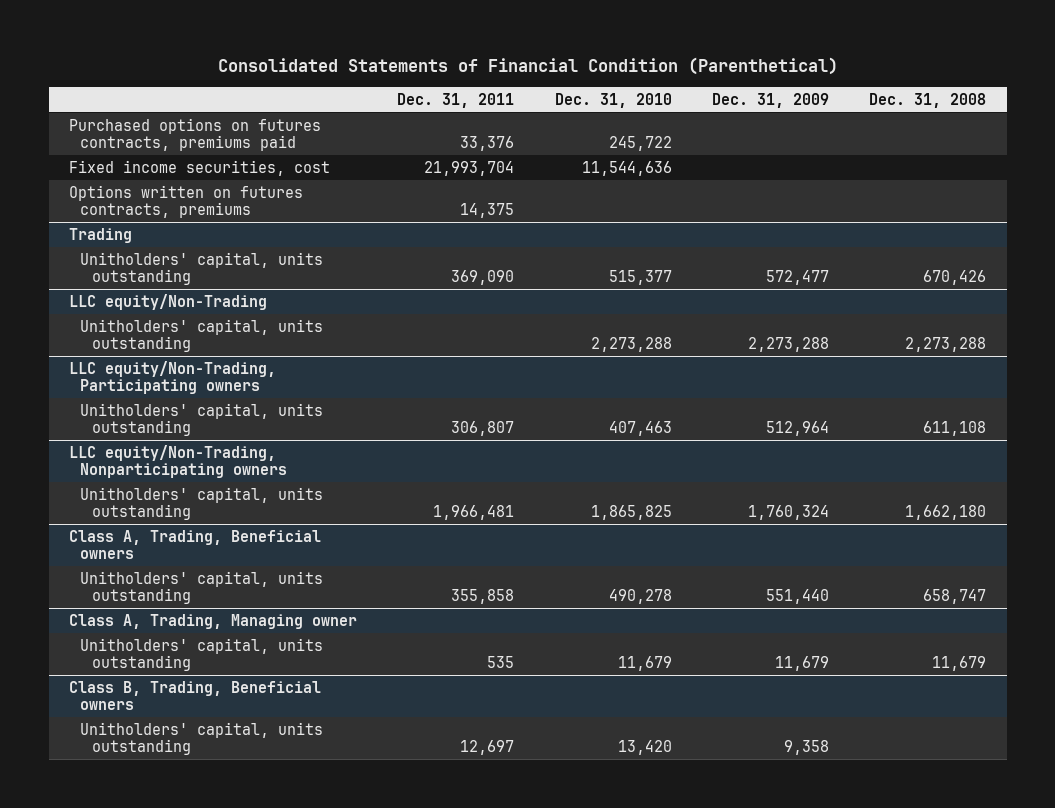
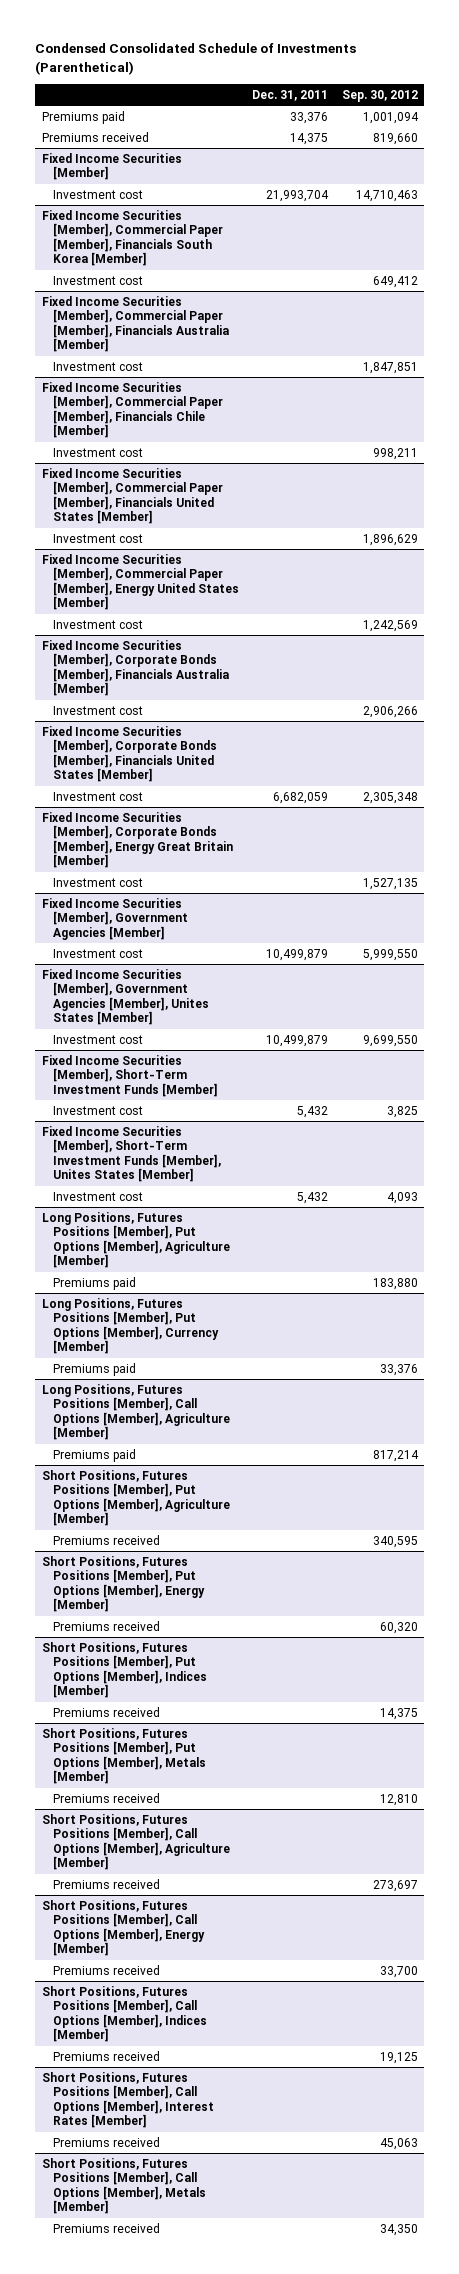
- Consolidated Statements of Financial Condition (Parenthetical)
+ Condensed Consolidated Schedule of Investments (Parenthetical)
- | Dec. 31, 2011 | Dec. 31, 2010 | Dec. 31, 2009 | Dec. 31, 2008
+ | Dec. 31, 2011 | Sep. 30, 2012
- Purchased options on futures contracts, premiums paid | 33,376 | 245,722 | |
- Fixed income securities, cost | 21,993,704 | 11,544,636 | |
- Options written on futures contracts, premiums | 14,375 | | |
- Trading
- Unitholders' capital, units outstanding | 369,090 | 515,377 | 572,477 | 670,426
- LLC equity/Non-Trading
- Unitholders' capital, units outstanding | | 2,273,288 | 2,273,288 | 2,273,288
- LLC equity/Non-Trading, Participating owners
- Unitholders' capital, units outstanding | 306,807 | 407,463 | 512,964 | 611,108
- LLC equity/Non-Trading, Nonparticipating owners
- Unitholders' capital, units outstanding | 1,966,481 | 1,865,825 | 1,760,324 | 1,662,180
- Class A, Trading, Beneficial owners
- Unitholders' capital, units outstanding | 355,858 | 490,278 | 551,440 | 658,747
- Class A, Trading, Managing owner
- Unitholders' capital, units outstanding | 535 | 11,679 | 11,679 | 11,679
- Class B, Trading, Beneficial owners
- Unitholders' capital, units outstanding | 12,697 | 13,420 | 9,358 |
+ Premiums paid | 33,376 | 1,001,094
+ Premiums received | 14,375 | 819,660
+ Fixed Income Securities [Member]
+ Investment cost | 21,993,704 | 14,710,463
+ Fixed Income Securities [Member], Commercial Paper [Member], Financials South Korea [Member]
+ Investment cost | | 649,412
+ Fixed Income Securities [Member], Commercial Paper [Member], Financials Australia [Member]
+ Investment cost | | 1,847,851
+ Fixed Income Securities [Member], Commercial Paper [Member], Financials Chile [Member]
+ Investment cost | | 998,211
+ Fixed Income Securities [Member], Commercial Paper [Member], Financials United States [Member]
+ Investment cost | | 1,896,629
+ Fixed Income Securities [Member], Commercial Paper [Member], Energy United States [Member]
+ Investment cost | | 1,242,569
+ Fixed Income Securities [Member], Corporate Bonds [Member], Financials Australia [Member]
+ Investment cost | | 2,906,266
+ Fixed Income Securities [Member], Corporate Bonds [Member], Financials United States [Member]
+ Investment cost | 6,682,059 | 2,305,348
+ Fixed Income Securities [Member], Corporate Bonds [Member], Energy Great Britain [Member]
+ Investment cost | | 1,527,135
+ Fixed Income Securities [Member], Government Agencies [Member]
+ Investment cost | 10,499,879 | 5,999,550
+ Fixed Income Securities [Member], Government Agencies [Member], Unites States [Member]
+ Investment cost | 10,499,879 | 9,699,550
+ Fixed Income Securities [Member], Short-Term Investment Funds [Member]
+ Investment cost | 5,432 | 3,825
+ Fixed Income Securities [Member], Short-Term Investment Funds [Member], Unites States [Member]
+ Investment cost | 5,432 | 4,093
+ Long Positions, Futures Positions [Member], Put Options [Member], Agriculture [Member]
+ Premiums paid | | 183,880
+ Long Positions, Futures Positions [Member], Put Options [Member], Currency [Member]
+ Premiums paid | | 33,376
+ Long Positions, Futures Positions [Member], Call Options [Member], Agriculture [Member]
+ Premiums paid | | 817,214
+ Short Positions, Futures Positions [Member], Put Options [Member], Agriculture [Member]
+ Premiums received | | 340,595
+ Short Positions, Futures Positions [Member], Put Options [Member], Energy [Member]
+ Premiums received | | 60,320
+ Short Positions, Futures Positions [Member], Put Options [Member], Indices [Member]
+ Premiums received | | 14,375
+ Short Positions, Futures Positions [Member], Put Options [Member], Metals [Member]
+ Premiums received | | 12,810
+ Short Positions, Futures Positions [Member], Call Options [Member], Agriculture [Member]
+ Premiums received | | 273,697
+ Short Positions, Futures Positions [Member], Call Options [Member], Energy [Member]
+ Premiums received | | 33,700
+ Short Positions, Futures Positions [Member], Call Options [Member], Indices [Member]
+ Premiums received | | 19,125
+ Short Positions, Futures Positions [Member], Call Options [Member], Interest Rates [Member]
+ Premiums received | | 45,063
+ Short Positions, Futures Positions [Member], Call Options [Member], Metals [Member]
+ Premiums received | | 34,350

